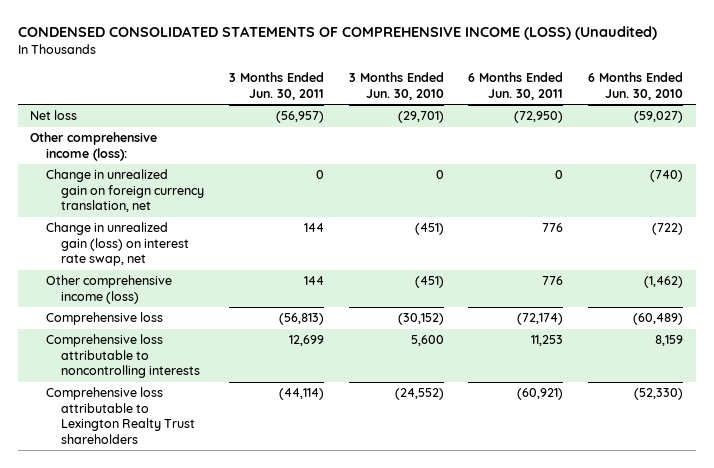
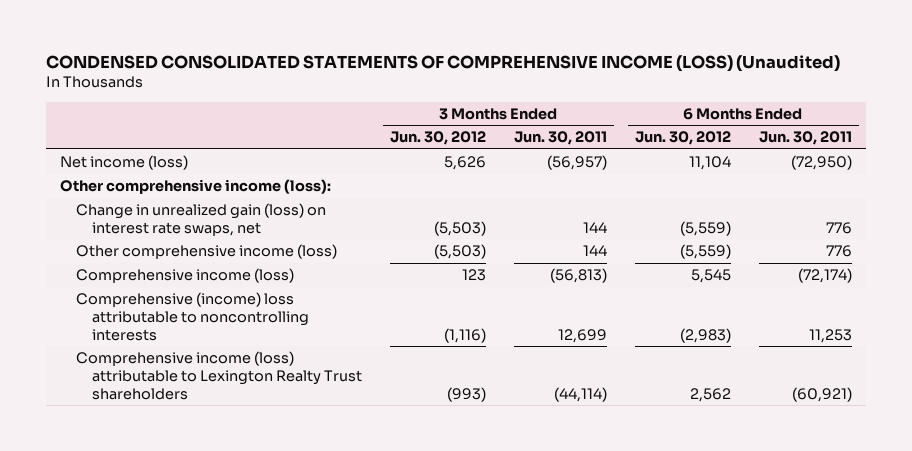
- | 3 Months Ended Jun. 30, 2011 | 3 Months Ended Jun. 30, 2010 | 6 Months Ended Jun. 30, 2011 | 6 Months Ended Jun. 30, 2010
+ | 3 Months Ended Jun. 30, 2012 | 3 Months Ended Jun. 30, 2011 | 6 Months Ended Jun. 30, 2012 | 6 Months Ended Jun. 30, 2011
- Net loss | (56,957) | (29,701) | (72,950) | (59,027)
+ Net income (loss) | 5,626 | (56,957) | 11,104 | (72,950)
- Change in unrealized gain on foreign currency translation, net | 0 | 0 | 0 | (740)
- Change in unrealized gain (loss) on interest rate swap, net | 144 | (451) | 776 | (722)
+ Change in unrealized gain (loss) on interest rate swaps, net | (5,503) | 144 | (5,559) | 776
- Comprehensive loss | (56,813) | (30,152) | (72,174) | (60,489)
- Comprehensive loss attributable to noncontrolling interests | 12,699 | 5,600 | 11,253 | 8,159
- Comprehensive loss attributable to Lexington Realty Trust shareholders | (44,114) | (24,552) | (60,921) | (52,330)
+ Comprehensive income (loss) | 123 | (56,813) | 5,545 | (72,174)
+ Comprehensive (income) loss attributable to noncontrolling interests | (1,116) | 12,699 | (2,983) | 11,253
+ Comprehensive income (loss) attributable to Lexington Realty Trust shareholders | (993) | (44,114) | 2,562 | (60,921)

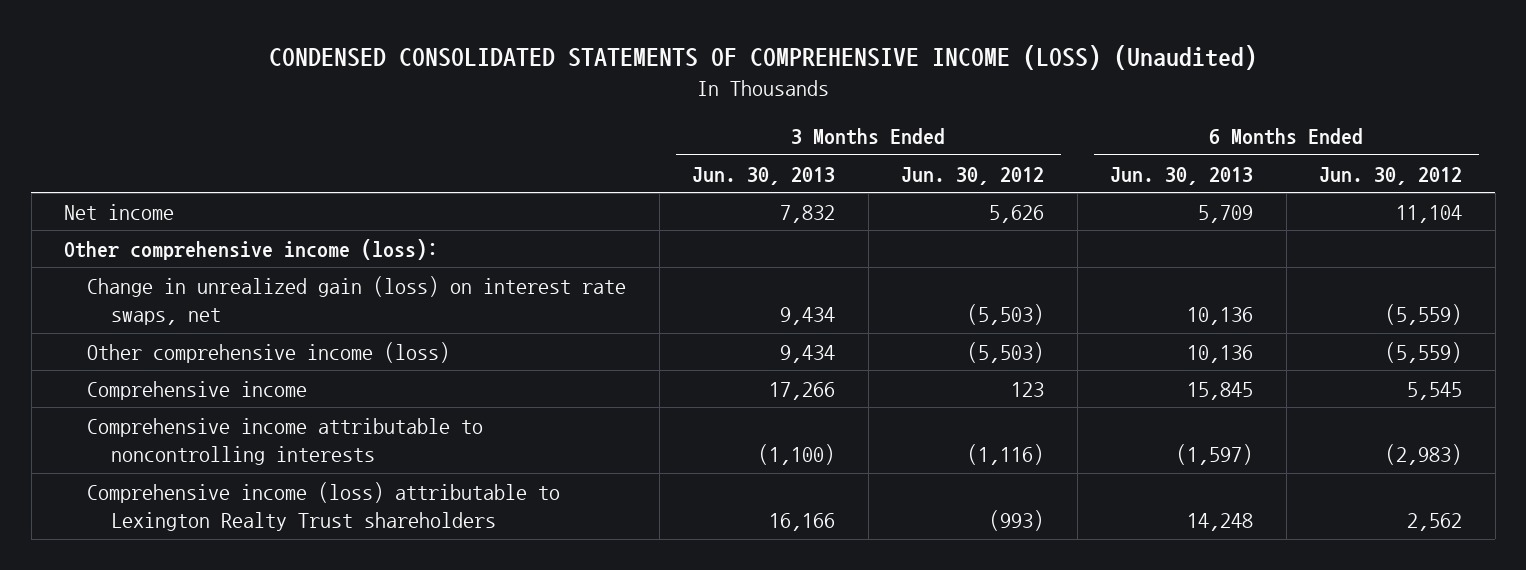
- | 3 Months Ended Jun. 30, 2012 | 3 Months Ended Jun. 30, 2011 | 6 Months Ended Jun. 30, 2012 | 6 Months Ended Jun. 30, 2011
+ | 3 Months Ended Jun. 30, 2013 | 3 Months Ended Jun. 30, 2012 | 6 Months Ended Jun. 30, 2013 | 6 Months Ended Jun. 30, 2012
- Net income (loss) | 5,626 | (56,957) | 11,104 | (72,950)
+ Net income | 7,832 | 5,626 | 5,709 | 11,104
- Comprehensive income (loss) | 123 | (56,813) | 5,545 | (72,174)
- Comprehensive (income) loss attributable to noncontrolling interests | (1,116) | 12,699 | (2,983) | 11,253
+ Comprehensive income | 17,266 | 123 | 15,845 | 5,545
+ Comprehensive income attributable to noncontrolling interests | (1,100) | (1,116) | (1,597) | (2,983)

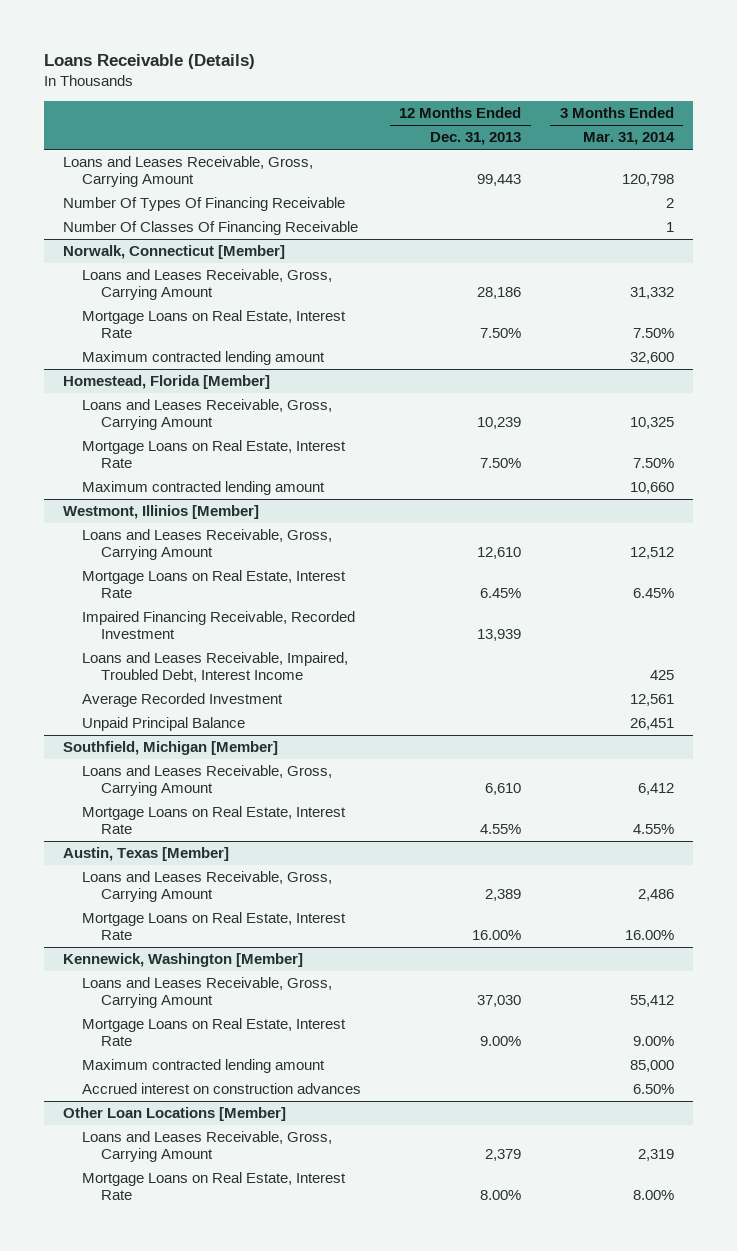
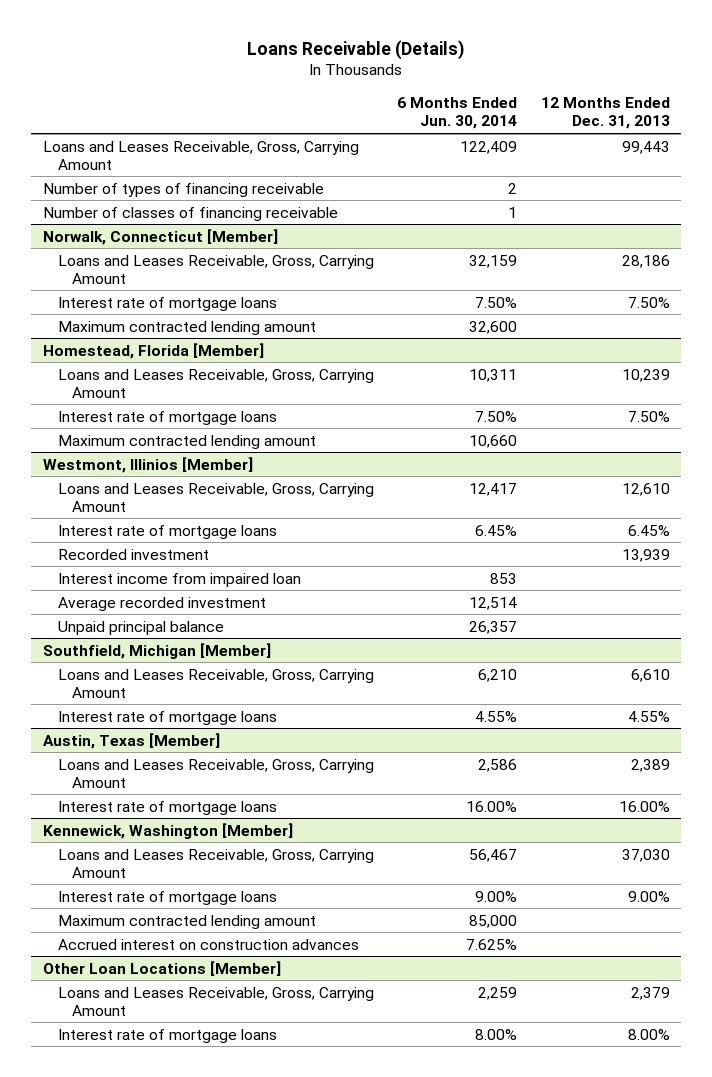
- | 12 Months Ended Dec. 31, 2013 | 3 Months Ended Mar. 31, 2014
+ | 6 Months Ended Jun. 30, 2014 | 12 Months Ended Dec. 31, 2013
- Number Of Types Of Financing Receivable | | 2
- Number Of Classes Of Financing Receivable | | 1
+ Number of types of financing receivable | 2 |
+ Number of classes of financing receivable | 1 |
@ Norwalk, Connecticut [Member]
- Mortgage Loans on Real Estate, Interest Rate | 7.50% | 7.50%
+ Interest rate of mortgage loans | 7.50% | 7.50%
@ Homestead, Florida [Member]
- Mortgage Loans on Real Estate, Interest Rate | 7.50% | 7.50%
+ Interest rate of mortgage loans | 7.50% | 7.50%
@ Westmont, Illinios [Member]
- Mortgage Loans on Real Estate, Interest Rate | 6.45% | 6.45%
- Impaired Financing Receivable, Recorded Investment | 13,939 |
- Loans and Leases Receivable, Impaired, Troubled Debt, Interest Income | | 425
- Average Recorded Investment | | 12,561
- Unpaid Principal Balance | | 26,451
+ Interest rate of mortgage loans | 6.45% | 6.45%
+ Recorded investment | | 13,939
+ Interest income from impaired loan | 853 |
+ Average recorded investment | 12,514 |
+ Unpaid principal balance | 26,357 |
@ Southfield, Michigan [Member]
- Mortgage Loans on Real Estate, Interest Rate | 4.55% | 4.55%
+ Interest rate of mortgage loans | 4.55% | 4.55%
@ Austin, Texas [Member]
- Mortgage Loans on Real Estate, Interest Rate | 16.00% | 16.00%
+ Interest rate of mortgage loans | 16.00% | 16.00%
@ Kennewick, Washington [Member]
- Mortgage Loans on Real Estate, Interest Rate | 9.00% | 9.00%
+ Interest rate of mortgage loans | 9.00% | 9.00%
@ Other Loan Locations [Member]
- Mortgage Loans on Real Estate, Interest Rate | 8.00% | 8.00%
+ Interest rate of mortgage loans | 8.00% | 8.00%

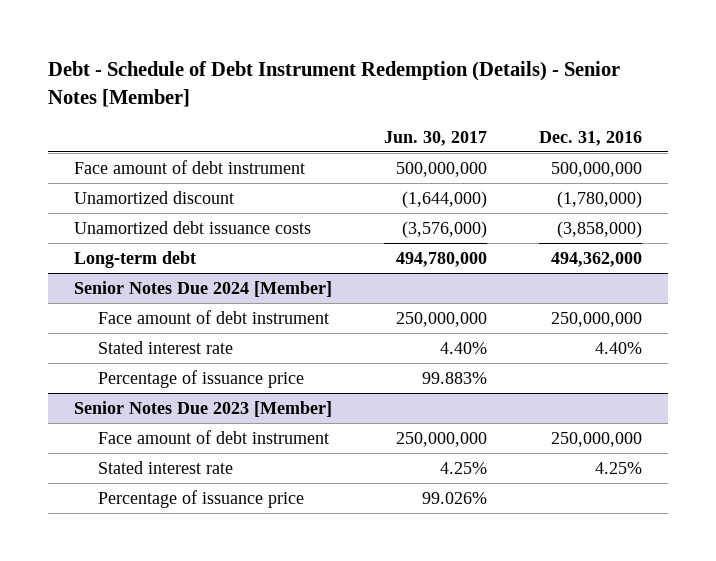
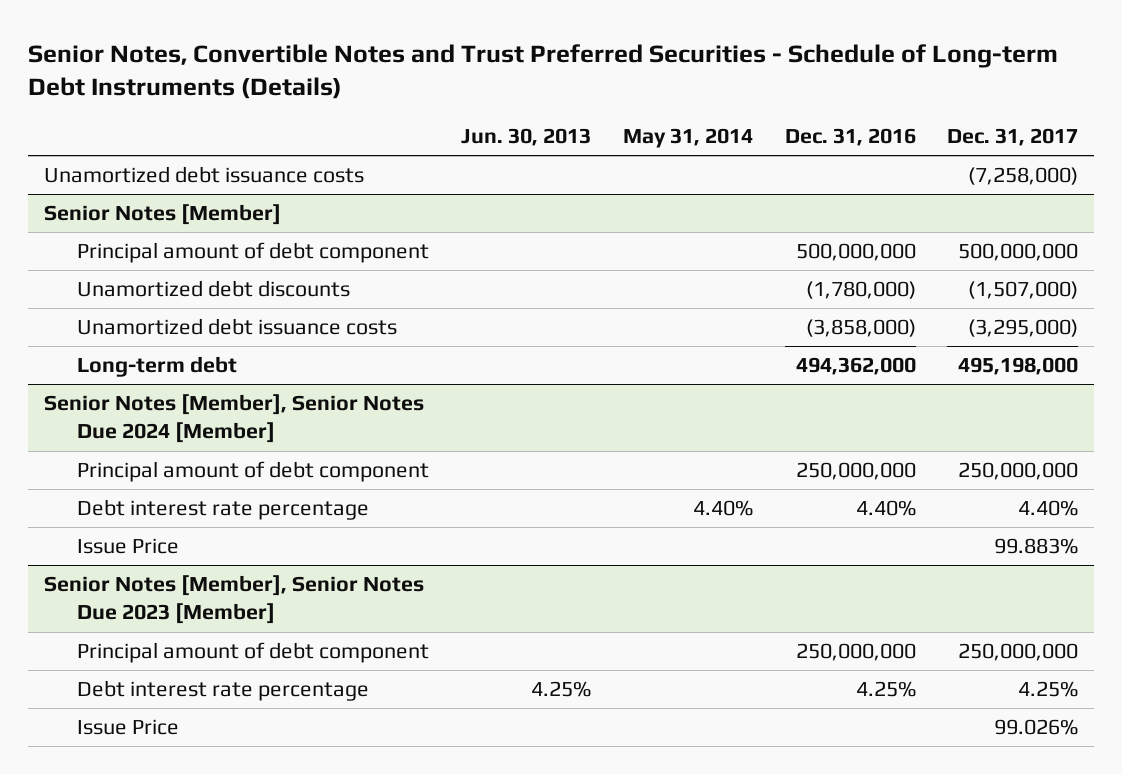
- Debt - Schedule of Debt Instrument Redemption (Details) - Senior Notes [Member]
+ Senior Notes, Convertible Notes and Trust Preferred Securities - Schedule of Long-term Debt Instruments (Details)
- | Jun. 30, 2017 | Dec. 31, 2016
+ | Jun. 30, 2013 | May 31, 2014 | Dec. 31, 2016 | Dec. 31, 2017
- Face amount of debt instrument | 500,000,000 | 500,000,000
- Unamortized discount | (1,644,000) | (1,780,000)
+ Unamortized debt issuance costs | | | | (7,258,000)
+ Senior Notes [Member]
+ Principal amount of debt component | | | 500,000,000 | 500,000,000
+ Unamortized debt discounts | | | (1,780,000) | (1,507,000)
- Senior Notes Due 2024 [Member]
- Face amount of debt instrument | 250,000,000 | 250,000,000
- Stated interest rate | 4.40% | 4.40%
- Percentage of issuance price | 99.883% |
- Senior Notes Due 2023 [Member]
- Face amount of debt instrument | 250,000,000 | 250,000,000
- Stated interest rate | 4.25% | 4.25%
- Percentage of issuance price | 99.026% |
+ Senior Notes [Member], Senior Notes Due 2024 [Member]
+ Principal amount of debt component | | | 250,000,000 | 250,000,000
+ Debt interest rate percentage | | 4.40% | 4.40% | 4.40%
+ Issue Price | | | | 99.883%
+ Senior Notes [Member], Senior Notes Due 2023 [Member]
+ Principal amount of debt component | | | 250,000,000 | 250,000,000
+ Debt interest rate percentage | 4.25% | | 4.25% | 4.25%
+ Issue Price | | | | 99.026%

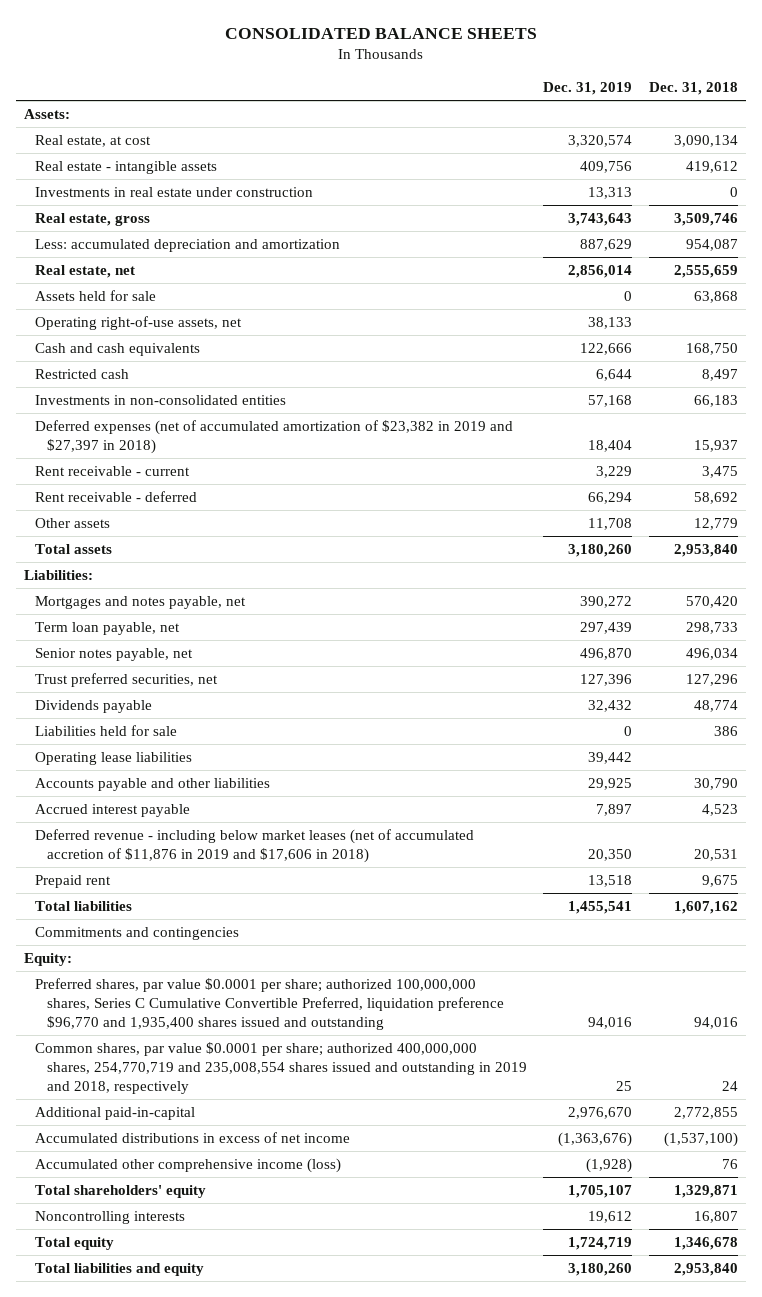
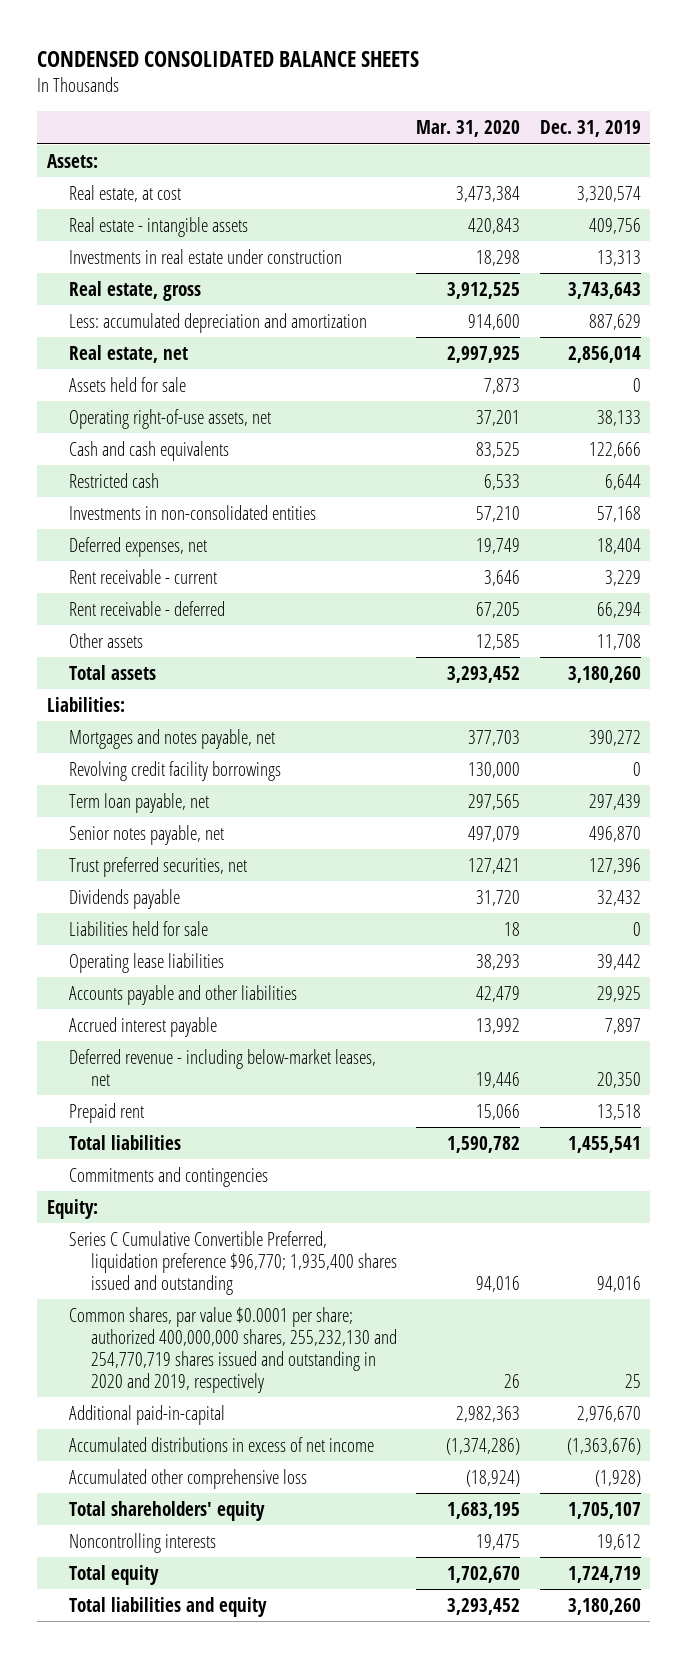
- CONSOLIDATED BALANCE SHEETS
+ CONDENSED CONSOLIDATED BALANCE SHEETS
- | Dec. 31, 2019 | Dec. 31, 2018
+ | Mar. 31, 2020 | Dec. 31, 2019
- Deferred expenses (net of accumulated amortization of $23,382 in 2019 and $27,397 in 2018) | 18,404 | 15,937
+ Deferred expenses, net | 19,749 | 18,404
+ Revolving credit facility borrowings | 130,000 | 0
- Deferred revenue - including below market leases (net of accumulated accretion of $11,876 in 2019 and $17,606 in 2018) | 20,350 | 20,531
+ Deferred revenue - including below-market leases, net | 19,446 | 20,350
- Preferred shares, par value $0.0001 per share; authorized 100,000,000 shares, Series C Cumulative Convertible Preferred, liquidation preference $96,770 and 1,935,400 shares issued and outstanding | 94,016 | 94,016
- Common shares, par value $0.0001 per share; authorized 400,000,000 shares, 254,770,719 and 235,008,554 shares issued and outstanding in 2019 and 2018, respectively | 25 | 24
+ Series C Cumulative Convertible Preferred, liquidation preference $96,770; 1,935,400 shares issued and outstanding | 94,016 | 94,016
+ Common shares, par value $0.0001 per share; authorized 400,000,000 shares, 255,232,130 and 254,770,719 shares issued and outstanding in 2020 and 2019, respectively | 26 | 25
- Accumulated other comprehensive income (loss) | (1,928) | 76
+ Accumulated other comprehensive loss | (18,924) | (1,928)

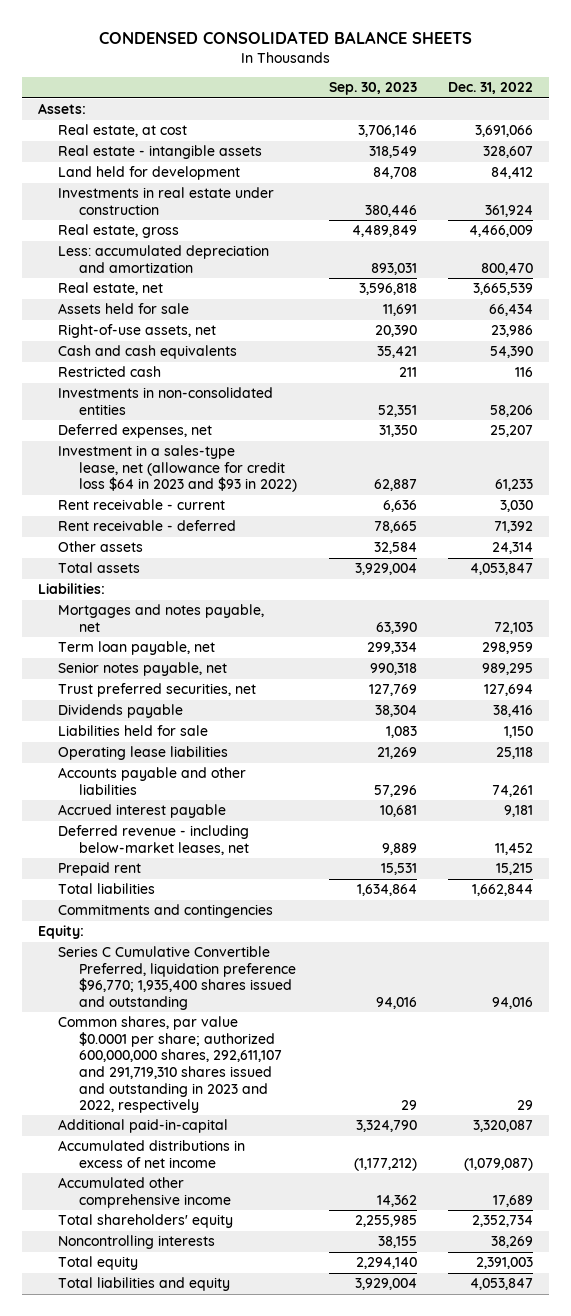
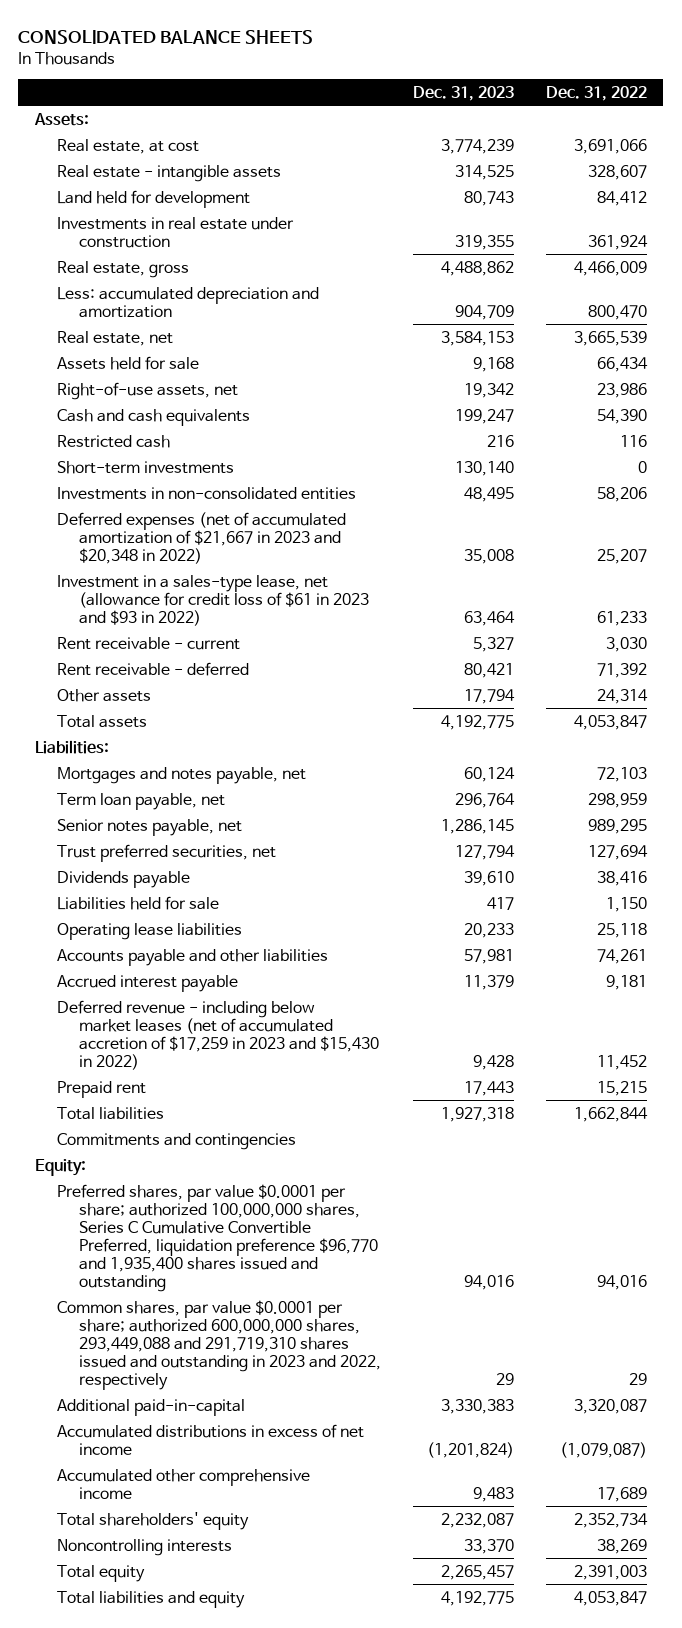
- CONDENSED CONSOLIDATED BALANCE SHEETS
+ CONSOLIDATED BALANCE SHEETS
- | Sep. 30, 2023 | Dec. 31, 2022
+ | Dec. 31, 2023 | Dec. 31, 2022
+ Short-term investments | 130,140 | 0
- Deferred expenses, net | 31,350 | 25,207
- Investment in a sales-type lease, net (allowance for credit loss $64 in 2023 and $93 in 2022) | 62,887 | 61,233
+ Deferred expenses (net of accumulated amortization of $21,667 in 2023 and $20,348 in 2022) | 35,008 | 25,207
+ Investment in a sales-type lease, net (allowance for credit loss of $61 in 2023 and $93 in 2022) | 63,464 | 61,233
- Deferred revenue - including below-market leases, net | 9,889 | 11,452
+ Deferred revenue - including below market leases (net of accumulated accretion of $17,259 in 2023 and $15,430 in 2022) | 9,428 | 11,452
- Series C Cumulative Convertible Preferred, liquidation preference $96,770; 1,935,400 shares issued and outstanding | 94,016 | 94,016
- Common shares, par value $0.0001 per share; authorized 600,000,000 shares, 292,611,107 and 291,719,310 shares issued and outstanding in 2023 and 2022, respectively | 29 | 29
+ Preferred shares, par value $0.0001 per share; authorized 100,000,000 shares, Series C Cumulative Convertible Preferred, liquidation preference $96,770 and 1,935,400 shares issued and outstanding | 94,016 | 94,016
+ Common shares, par value $0.0001 per share; authorized 600,000,000 shares, 293,449,088 and 291,719,310 shares issued and outstanding in 2023 and 2022, respectively | 29 | 29

